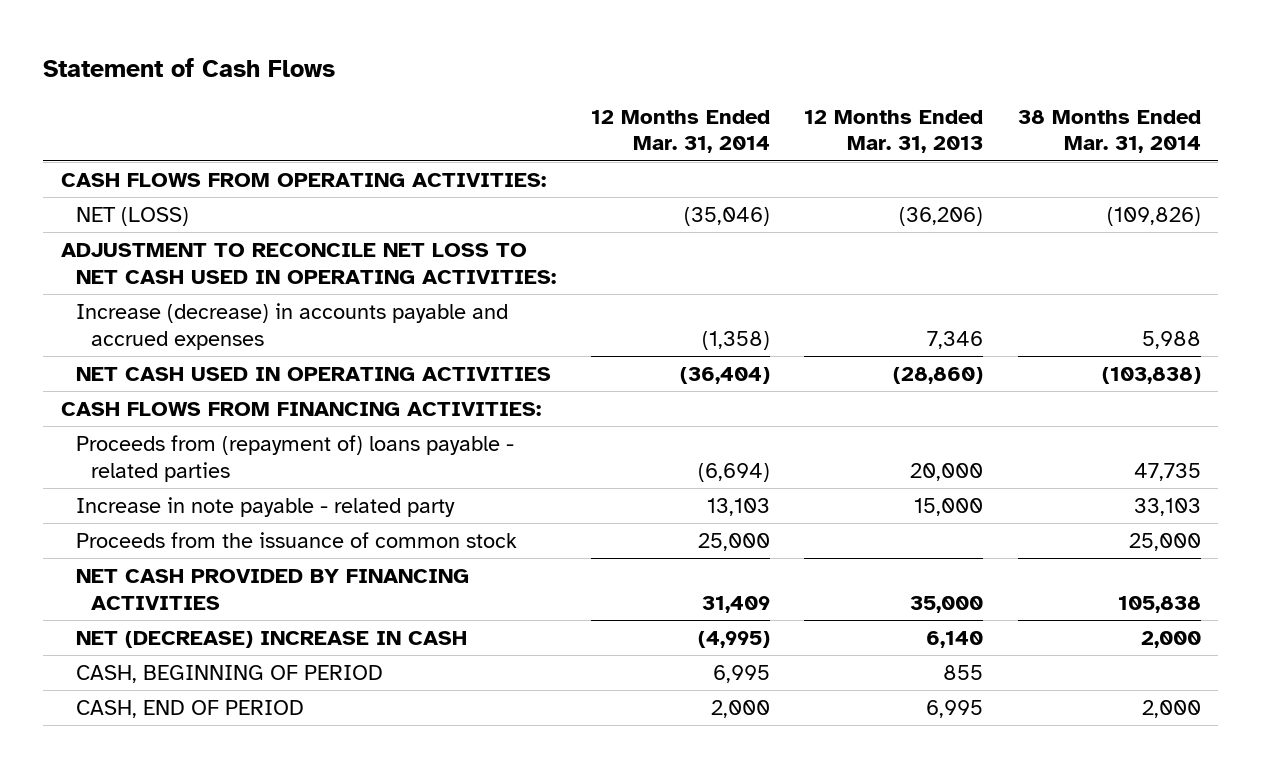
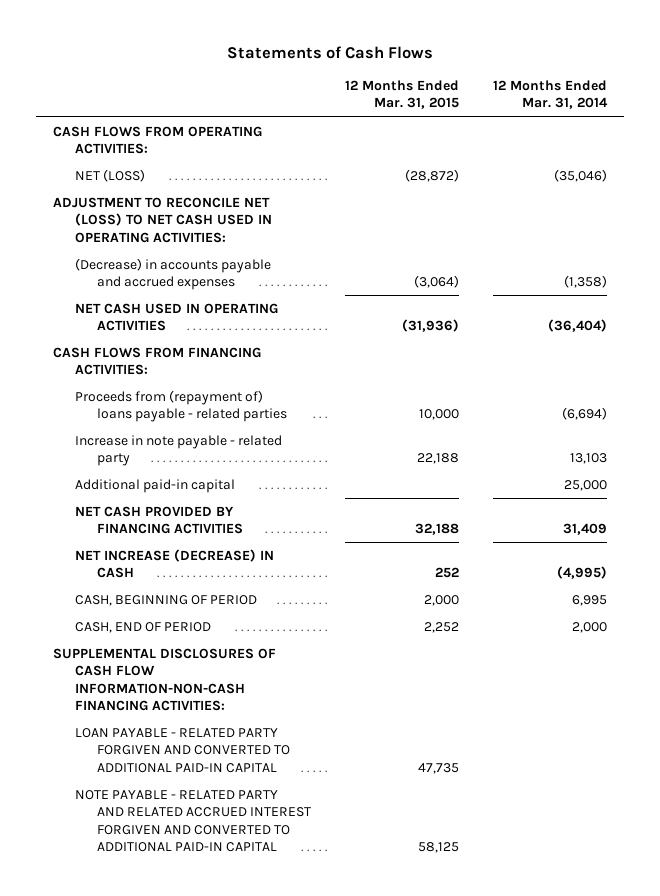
- Statement of Cash Flows
+ Statements of Cash Flows
- | 12 Months Ended Mar. 31, 2014 | 12 Months Ended Mar. 31, 2013 | 38 Months Ended Mar. 31, 2014
+ | 12 Months Ended Mar. 31, 2015 | 12 Months Ended Mar. 31, 2014
- ADJUSTMENT TO RECONCILE NET LOSS TO NET CASH USED IN OPERATING ACTIVITIES:
- Increase (decrease) in accounts payable and accrued expenses | (1,358) | 7,346 | 5,988
+ ADJUSTMENT TO RECONCILE NET (LOSS) TO NET CASH USED IN OPERATING ACTIVITIES:
+ (Decrease) in accounts payable and accrued expenses | (3,064) | (1,358)
- Proceeds from the issuance of common stock | 25,000 | | 25,000
+ Additional paid-in capital | | 25,000
- NET (DECREASE) INCREASE IN CASH | (4,995) | 6,140 | 2,000
+ NET INCREASE (DECREASE) IN CASH | 252 | (4,995)
+ SUPPLEMENTAL DISCLOSURES OF CASH FLOW INFORMATION-NON-CASH FINANCING ACTIVITIES:
+ LOAN PAYABLE - RELATED PARTY FORGIVEN AND CONVERTED TO ADDITIONAL PAID-IN CAPITAL | 47,735 |
+ NOTE PAYABLE - RELATED PARTY AND RELATED ACCRUED INTEREST FORGIVEN AND CONVERTED TO ADDITIONAL PAID-IN CAPITAL | 58,125 |

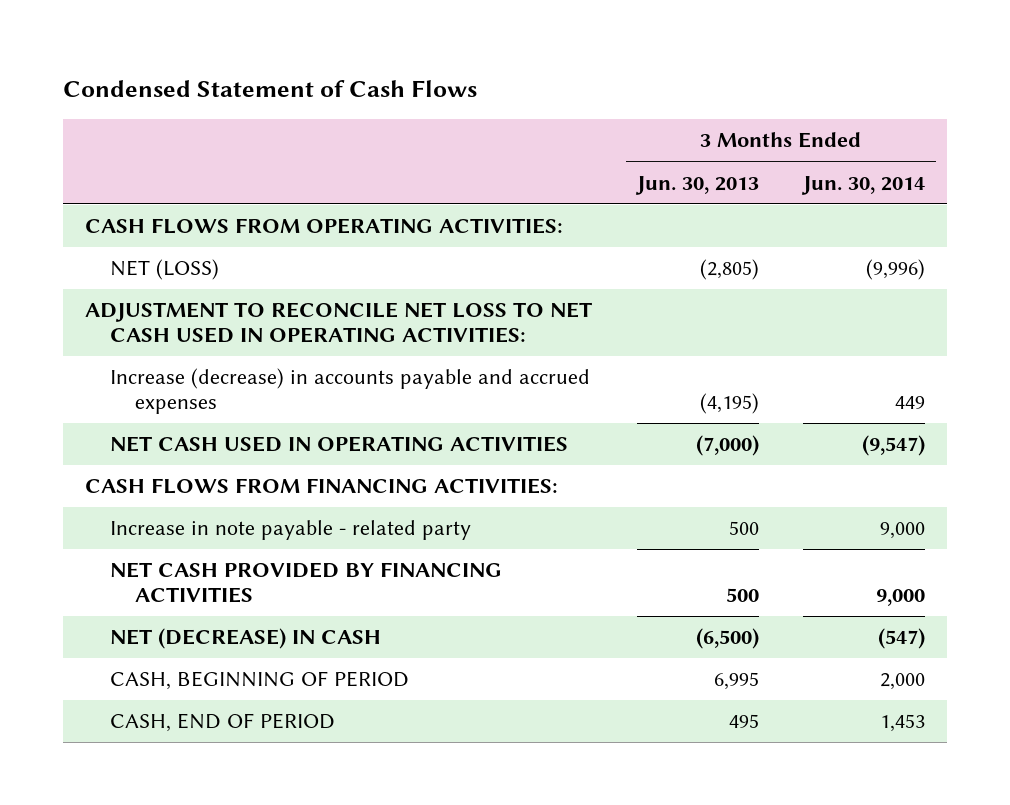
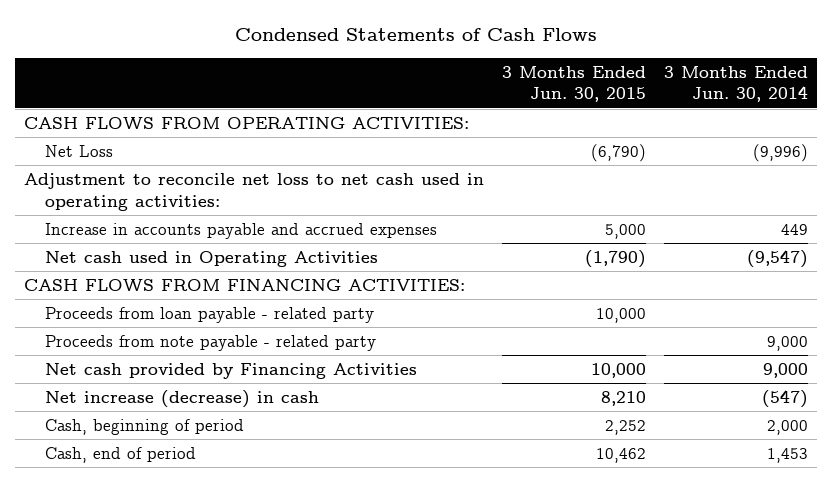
- Condensed Statement of Cash Flows
+ Condensed Statements of Cash Flows
- | 3 Months Ended Jun. 30, 2013 | 3 Months Ended Jun. 30, 2014
+ | 3 Months Ended Jun. 30, 2015 | 3 Months Ended Jun. 30, 2014
- NET (LOSS) | (2,805) | (9,996)
- ADJUSTMENT TO RECONCILE NET LOSS TO NET CASH USED IN OPERATING ACTIVITIES:
- Increase (decrease) in accounts payable and accrued expenses | (4,195) | 449
- NET CASH USED IN OPERATING ACTIVITIES | (7,000) | (9,547)
+ Net Loss | (6,790) | (9,996)
+ Adjustment to reconcile net loss to net cash used in operating activities:
+ Increase in accounts payable and accrued expenses | 5,000 | 449
+ Net cash used in Operating Activities | (1,790) | (9,547)
- Increase in note payable - related party | 500 | 9,000
- NET CASH PROVIDED BY FINANCING ACTIVITIES | 500 | 9,000
- NET (DECREASE) IN CASH | (6,500) | (547)
- CASH, BEGINNING OF PERIOD | 6,995 | 2,000
- CASH, END OF PERIOD | 495 | 1,453
+ Proceeds from loan payable - related party | 10,000 |
+ Proceeds from note payable - related party | | 9,000
+ Net cash provided by Financing Activities | 10,000 | 9,000
+ Net increase (decrease) in cash | 8,210 | (547)
+ Cash, beginning of period | 2,252 | 2,000
+ Cash, end of period | 10,462 | 1,453

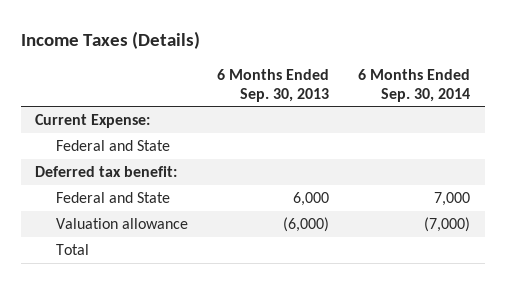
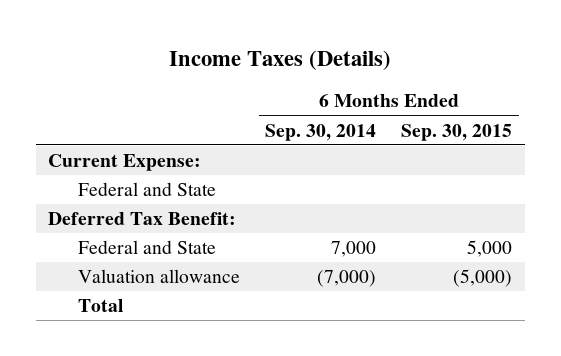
- | 6 Months Ended Sep. 30, 2013 | 6 Months Ended Sep. 30, 2014
+ | 6 Months Ended Sep. 30, 2014 | 6 Months Ended Sep. 30, 2015
- Deferred tax benefit:
+ Deferred Tax Benefit:

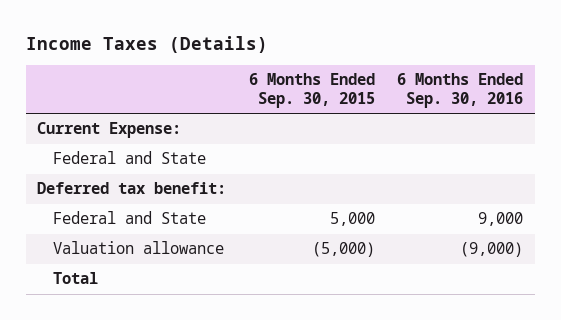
- | 6 Months Ended Sep. 30, 2014 | 6 Months Ended Sep. 30, 2015
+ | 6 Months Ended Sep. 30, 2015 | 6 Months Ended Sep. 30, 2016
- Deferred Tax Benefit:
+ Deferred tax benefit:

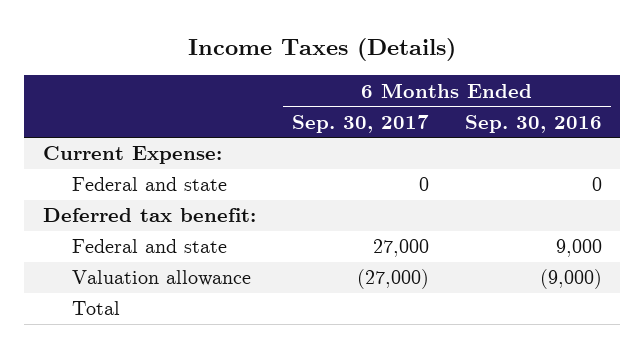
- | 6 Months Ended Sep. 30, 2015 | 6 Months Ended Sep. 30, 2016
+ | 6 Months Ended Sep. 30, 2017 | 6 Months Ended Sep. 30, 2016
- Federal and State
+ Federal and state | 0 | 0
- Federal and State | 5,000 | 9,000
+ Federal and state | 27,000 | 9,000

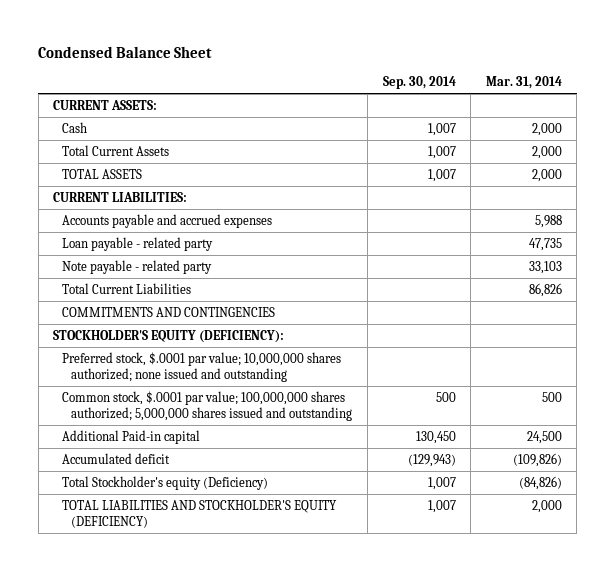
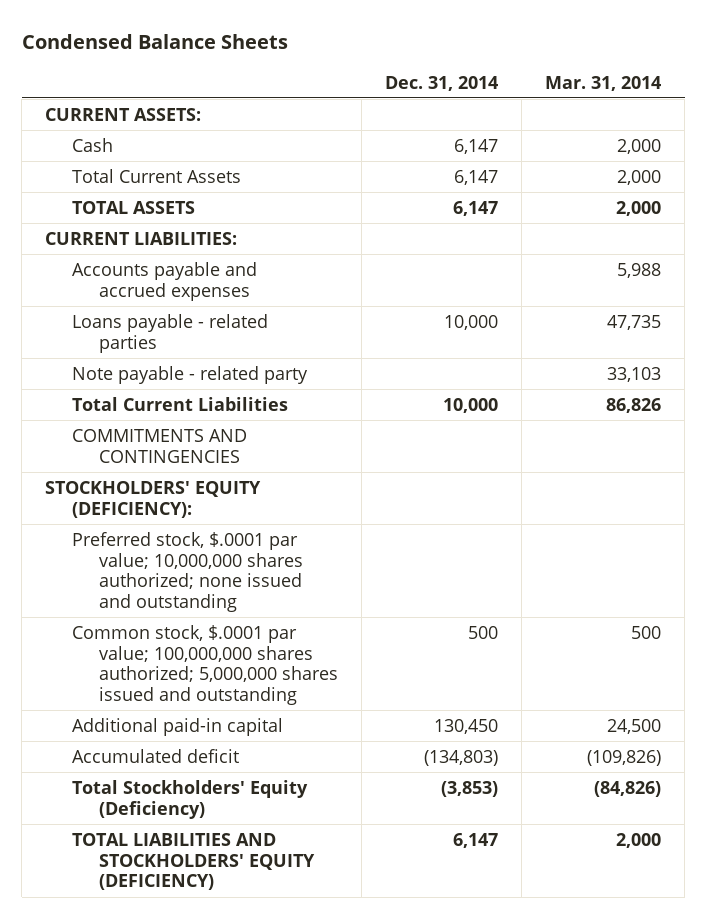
- Condensed Balance Sheet
+ Condensed Balance Sheets
- | Sep. 30, 2014 | Mar. 31, 2014
+ | Dec. 31, 2014 | Mar. 31, 2014
- Loan payable - related party | | 47,735
+ Loans payable - related parties | 10,000 | 47,735
- STOCKHOLDER'S EQUITY (DEFICIENCY):
+ STOCKHOLDERS' EQUITY (DEFICIENCY):
- Additional Paid-in capital | 130,450 | 24,500
+ Additional paid-in capital | 130,450 | 24,500
- Total Stockholder's equity (Deficiency) | 1,007 | (84,826)
- TOTAL LIABILITIES AND STOCKHOLDER'S EQUITY (DEFICIENCY) | 1,007 | 2,000
+ Total Stockholders' Equity (Deficiency) | (3,853) | (84,826)
+ TOTAL LIABILITIES AND STOCKHOLDERS' EQUITY (DEFICIENCY) | 6,147 | 2,000

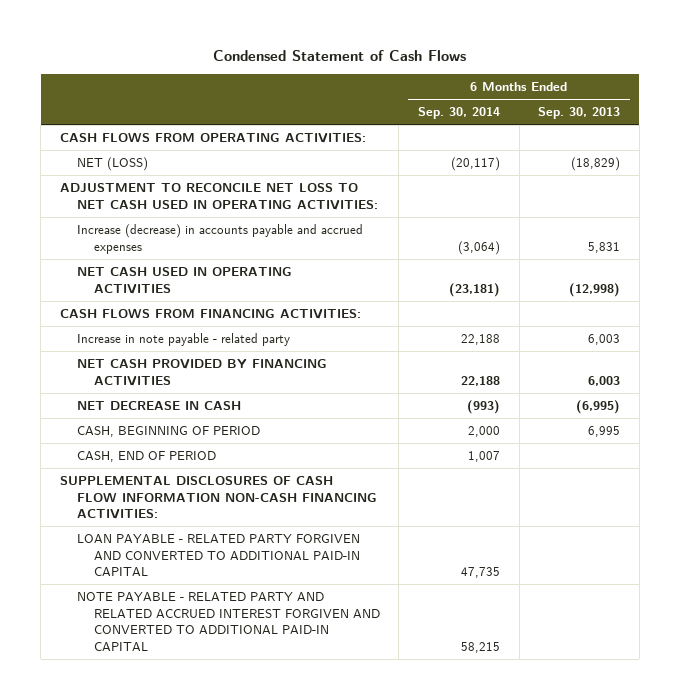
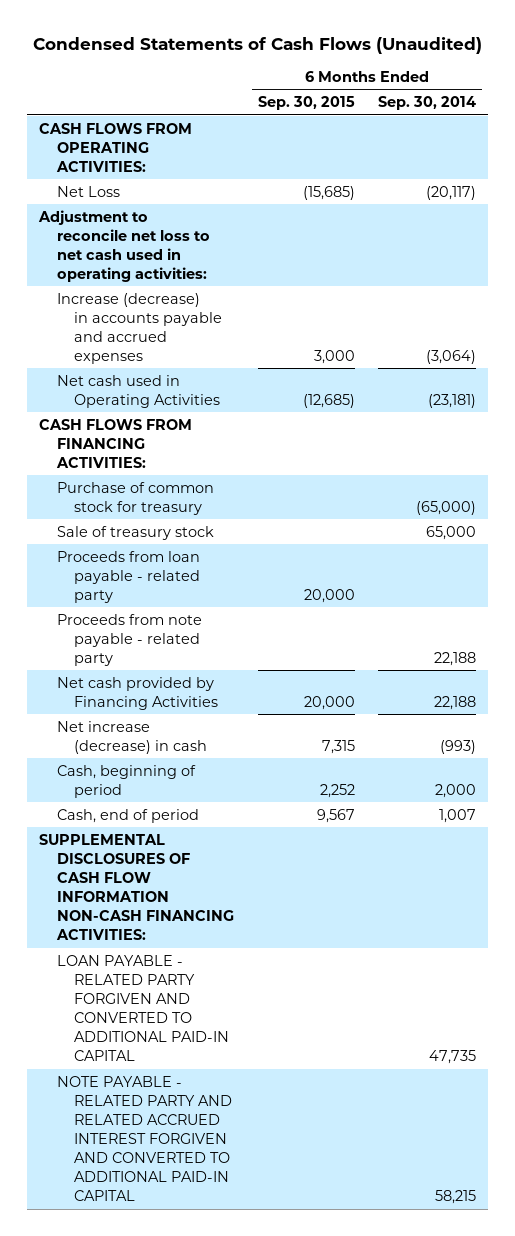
- Condensed Statement of Cash Flows
+ Condensed Statements of Cash Flows (Unaudited)
- | 6 Months Ended Sep. 30, 2014 | 6 Months Ended Sep. 30, 2013
+ | 6 Months Ended Sep. 30, 2015 | 6 Months Ended Sep. 30, 2014
- NET (LOSS) | (20,117) | (18,829)
- ADJUSTMENT TO RECONCILE NET LOSS TO NET CASH USED IN OPERATING ACTIVITIES:
+ Net Loss | (15,685) | (20,117)
+ Adjustment to reconcile net loss to net cash used in operating activities:
- NET CASH USED IN OPERATING ACTIVITIES | (23,181) | (12,998)
+ Net cash used in Operating Activities | (12,685) | (23,181)
- Increase in note payable - related party | 22,188 | 6,003
- NET CASH PROVIDED BY FINANCING ACTIVITIES | 22,188 | 6,003
- NET DECREASE IN CASH | (993) | (6,995)
- CASH, BEGINNING OF PERIOD | 2,000 | 6,995
- CASH, END OF PERIOD | 1,007 |
+ Purchase of common stock for treasury | | (65,000)
+ Sale of treasury stock | | 65,000
+ Proceeds from loan payable - related party | 20,000 |
+ Proceeds from note payable - related party | | 22,188
+ Net cash provided by Financing Activities | 20,000 | 22,188
+ Net increase (decrease) in cash | 7,315 | (993)
+ Cash, beginning of period | 2,252 | 2,000
+ Cash, end of period | 9,567 | 1,007

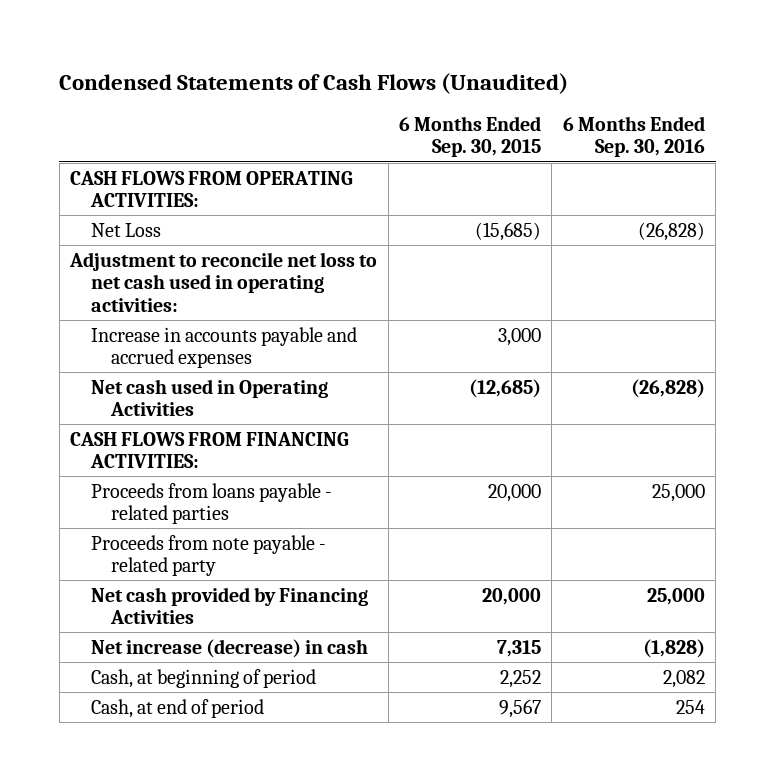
- | 6 Months Ended Sep. 30, 2015 | 6 Months Ended Sep. 30, 2014
+ | 6 Months Ended Sep. 30, 2015 | 6 Months Ended Sep. 30, 2016
- Increase (decrease) in accounts payable and accrued expenses | 3,000 | (3,064)
+ Increase in accounts payable and accrued expenses | 3,000 |
- Purchase of common stock for treasury | | (65,000)
- Sale of treasury stock | | 65,000
- Proceeds from loan payable - related party | 20,000 |
+ Proceeds from loans payable - related parties | 20,000 | 25,000
- Cash, beginning of period | 2,252 | 2,000
- Cash, end of period | 9,567 | 1,007
- SUPPLEMENTAL DISCLOSURES OF CASH FLOW INFORMATION NON-CASH FINANCING ACTIVITIES:
- LOAN PAYABLE - RELATED PARTY FORGIVEN AND CONVERTED TO ADDITIONAL PAID-IN CAPITAL | | 47,735
- NOTE PAYABLE - RELATED PARTY AND RELATED ACCRUED INTEREST FORGIVEN AND CONVERTED TO ADDITIONAL PAID-IN CAPITAL | | 58,215
+ Cash, at beginning of period | 2,252 | 2,082
+ Cash, at end of period | 9,567 | 254

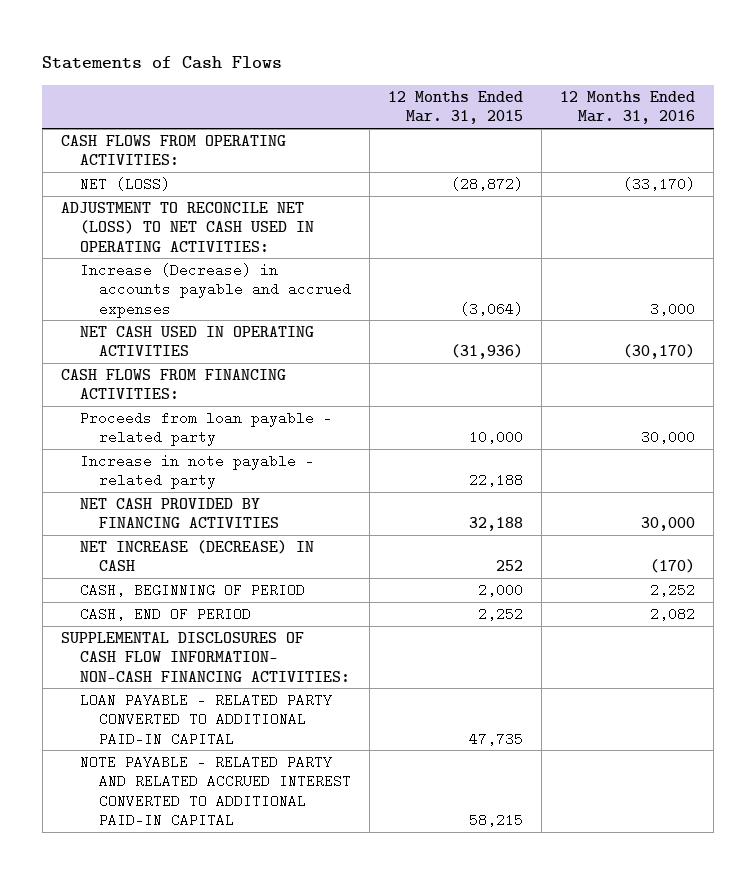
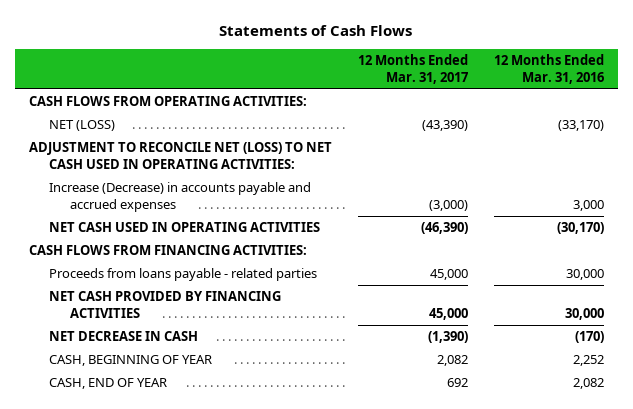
- | 12 Months Ended Mar. 31, 2015 | 12 Months Ended Mar. 31, 2016
+ | 12 Months Ended Mar. 31, 2017 | 12 Months Ended Mar. 31, 2016
- Proceeds from loan payable - related party | 10,000 | 30,000
- Increase in note payable - related party | 22,188 |
+ Proceeds from loans payable - related parties | 45,000 | 30,000
- NET INCREASE (DECREASE) IN CASH | 252 | (170)
- CASH, BEGINNING OF PERIOD | 2,000 | 2,252
- CASH, END OF PERIOD | 2,252 | 2,082
- SUPPLEMENTAL DISCLOSURES OF CASH FLOW INFORMATION- NON-CASH FINANCING ACTIVITIES:
- LOAN PAYABLE - RELATED PARTY CONVERTED TO ADDITIONAL PAID-IN CAPITAL | 47,735 |
- NOTE PAYABLE - RELATED PARTY AND RELATED ACCRUED INTEREST CONVERTED TO ADDITIONAL PAID-IN CAPITAL | 58,215 |
+ NET DECREASE IN CASH | (1,390) | (170)
+ CASH, BEGINNING OF YEAR | 2,082 | 2,252
+ CASH, END OF YEAR | 692 | 2,082

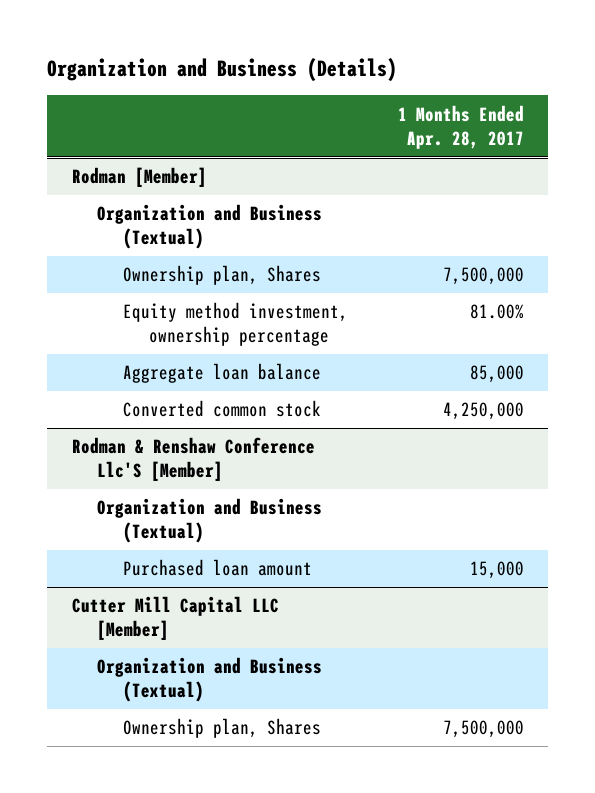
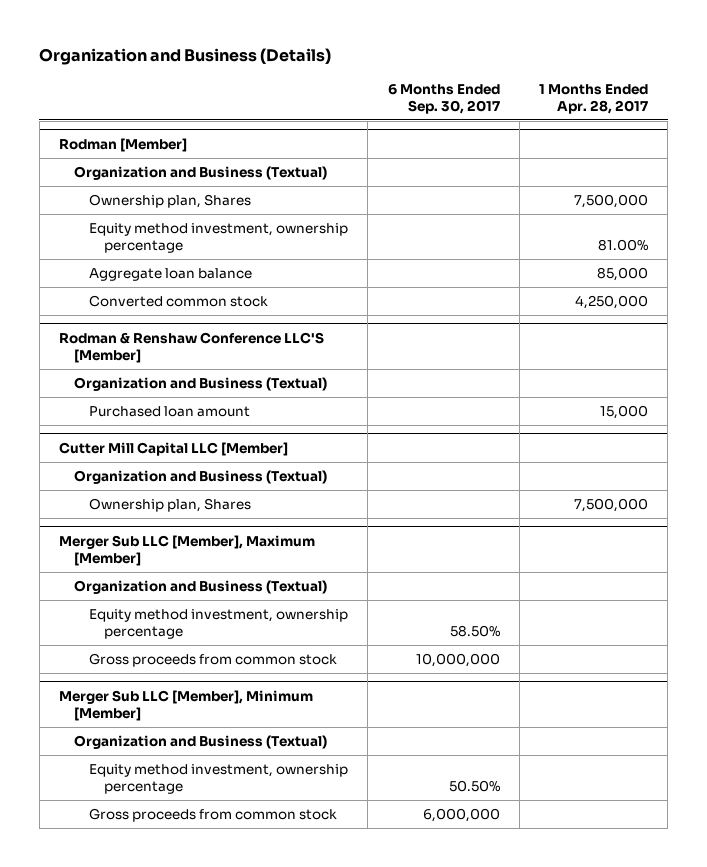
- | 1 Months Ended Apr. 28, 2017
+ | 6 Months Ended Sep. 30, 2017 | 1 Months Ended Apr. 28, 2017
- Rodman & Renshaw Conference Llc'S [Member]
+ Rodman & Renshaw Conference LLC'S [Member]
+ Merger Sub LLC [Member], Maximum [Member]
+ Organization and Business (Textual)
+ Equity method investment, ownership percentage | 58.50% |
+ Gross proceeds from common stock | 10,000,000 |
+ Merger Sub LLC [Member], Minimum [Member]
+ Organization and Business (Textual)
+ Equity method investment, ownership percentage | 50.50% |
+ Gross proceeds from common stock | 6,000,000 |

